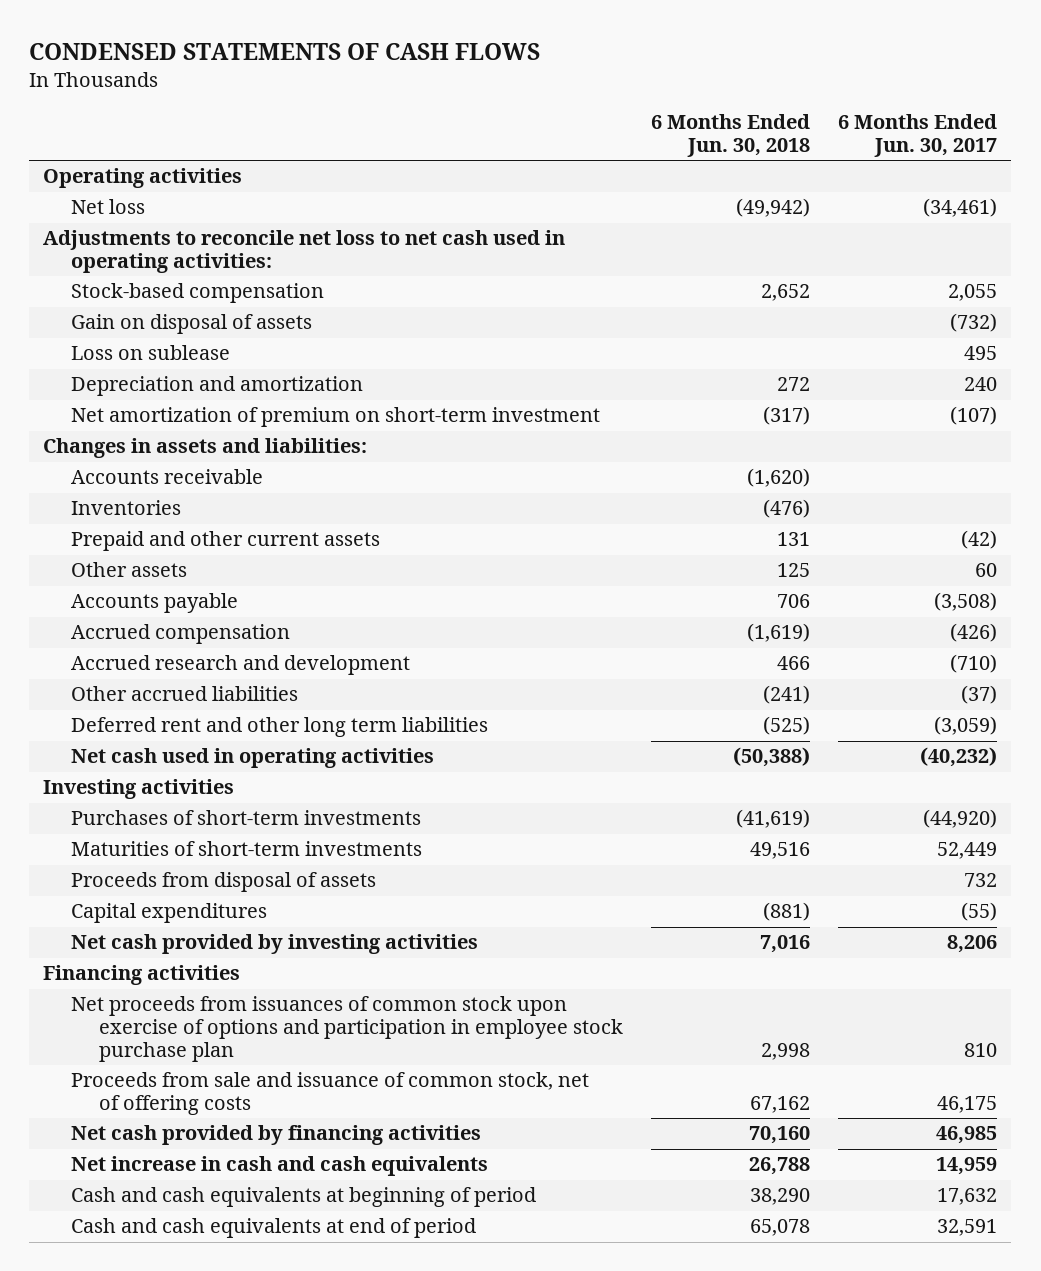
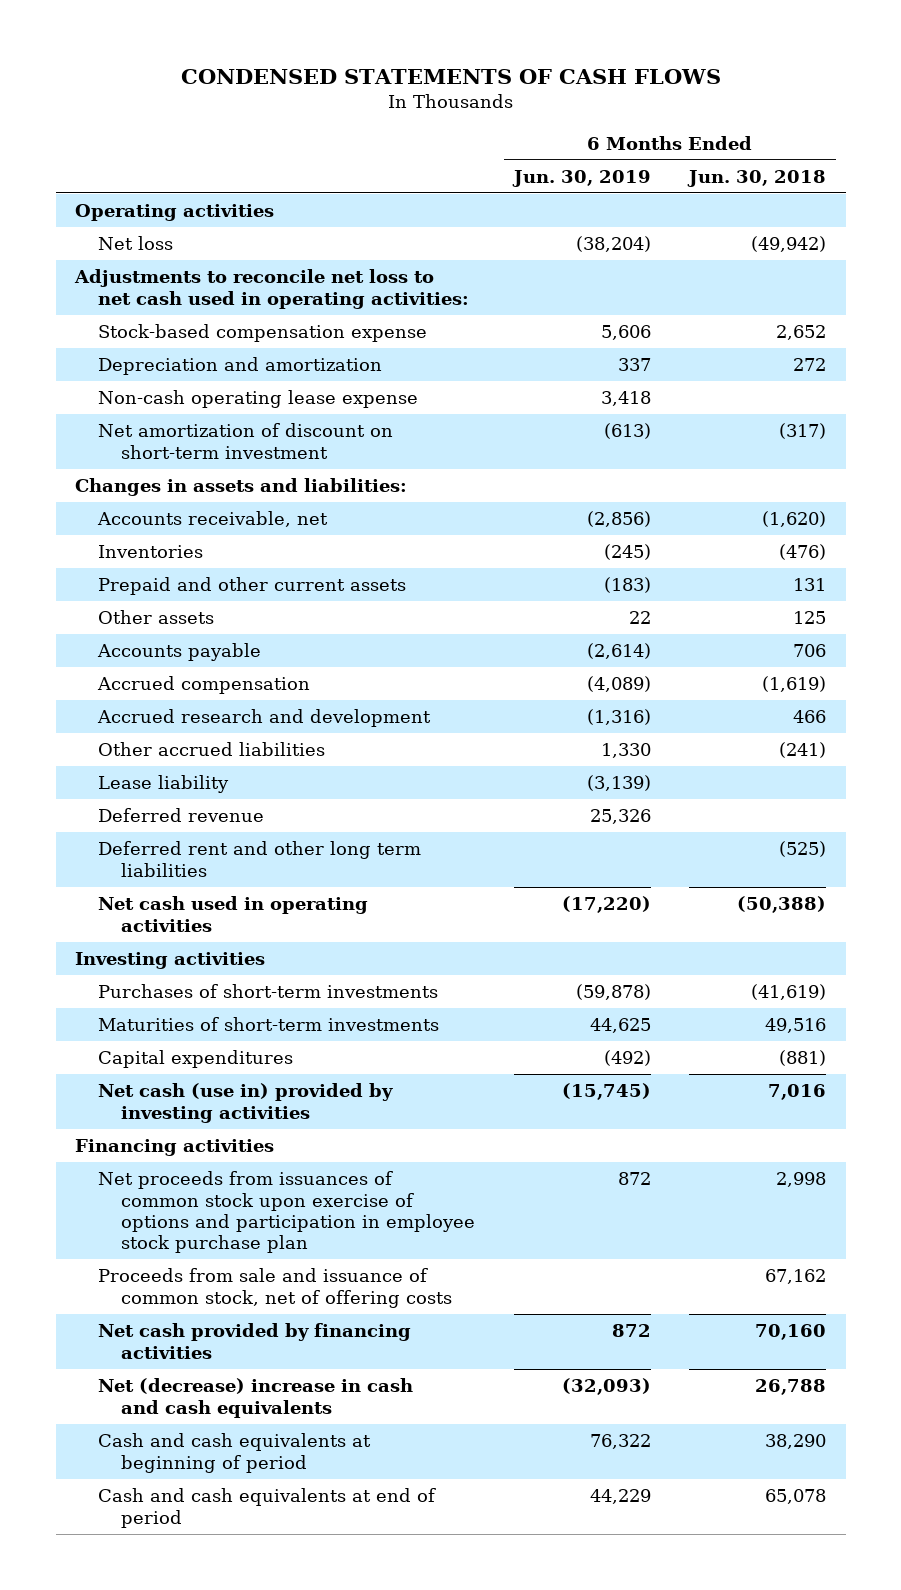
- | 6 Months Ended Jun. 30, 2018 | 6 Months Ended Jun. 30, 2017
+ | 6 Months Ended Jun. 30, 2019 | 6 Months Ended Jun. 30, 2018
- Stock-based compensation | 2,652 | 2,055
- Gain on disposal of assets | | (732)
- Loss on sublease | | 495
+ Stock-based compensation expense | 5,606 | 2,652
- Net amortization of premium on short-term investment | (317) | (107)
+ Non-cash operating lease expense | 3,418 |
+ Net amortization of discount on short-term investment | (613) | (317)
- Accounts receivable | (1,620) |
+ Accounts receivable, net | (2,856) | (1,620)
+ Lease liability | (3,139) |
+ Deferred revenue | 25,326 |
- Proceeds from disposal of assets | | 732
- Net cash provided by investing activities | 7,016 | 8,206
+ Net cash (use in) provided by investing activities | (15,745) | 7,016
- Net increase in cash and cash equivalents | 26,788 | 14,959
+ Net (decrease) increase in cash and cash equivalents | (32,093) | 26,788

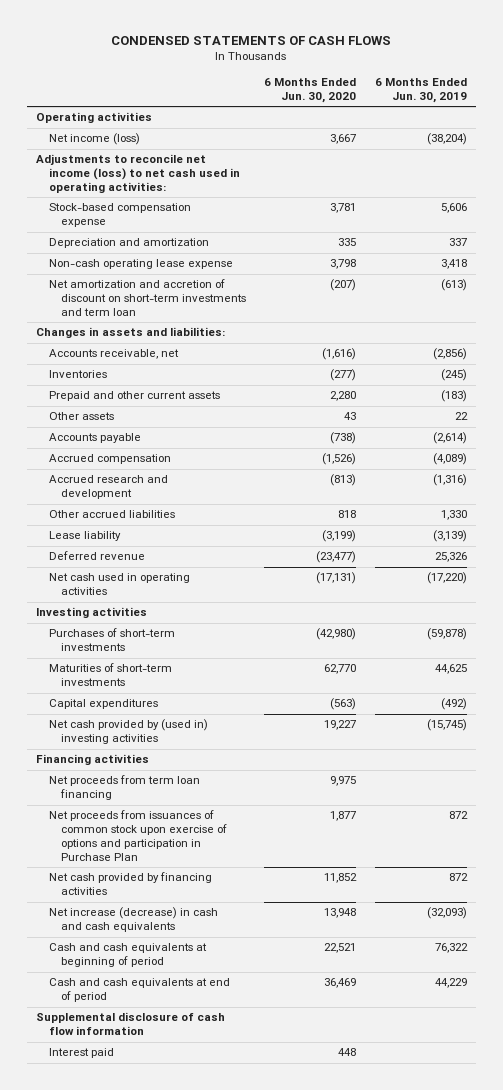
- | 6 Months Ended Jun. 30, 2019 | 6 Months Ended Jun. 30, 2018
+ | 6 Months Ended Jun. 30, 2020 | 6 Months Ended Jun. 30, 2019
- Net loss | (38,204) | (49,942)
- Adjustments to reconcile net loss to net cash used in operating activities:
+ Net income (loss) | 3,667 | (38,204)
+ Adjustments to reconcile net income (loss) to net cash used in operating activities:
- Net amortization of discount on short-term investment | (613) | (317)
+ Net amortization and accretion of discount on short-term investments and term loan | (207) | (613)
- Deferred rent and other long term liabilities | | (525)
- Net cash (use in) provided by investing activities | (15,745) | 7,016
+ Net cash provided by (used in) investing activities | 19,227 | (15,745)
- Net proceeds from issuances of common stock upon exercise of options and participation in employee stock purchase plan | 872 | 2,998
- Proceeds from sale and issuance of common stock, net of offering costs | | 67,162
+ Net proceeds from term loan financing | 9,975 |
+ Net proceeds from issuances of common stock upon exercise of options and participation in Purchase Plan | 1,877 | 872
- Net (decrease) increase in cash and cash equivalents | (32,093) | 26,788
+ Net increase (decrease) in cash and cash equivalents | 13,948 | (32,093)
+ Supplemental disclosure of cash flow information
+ Interest paid | 448 |

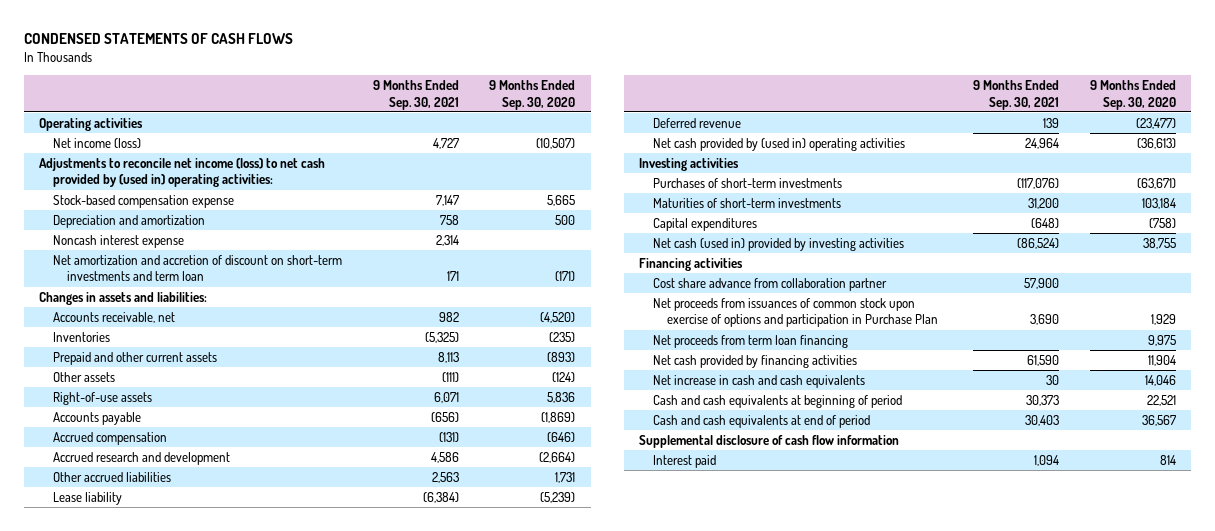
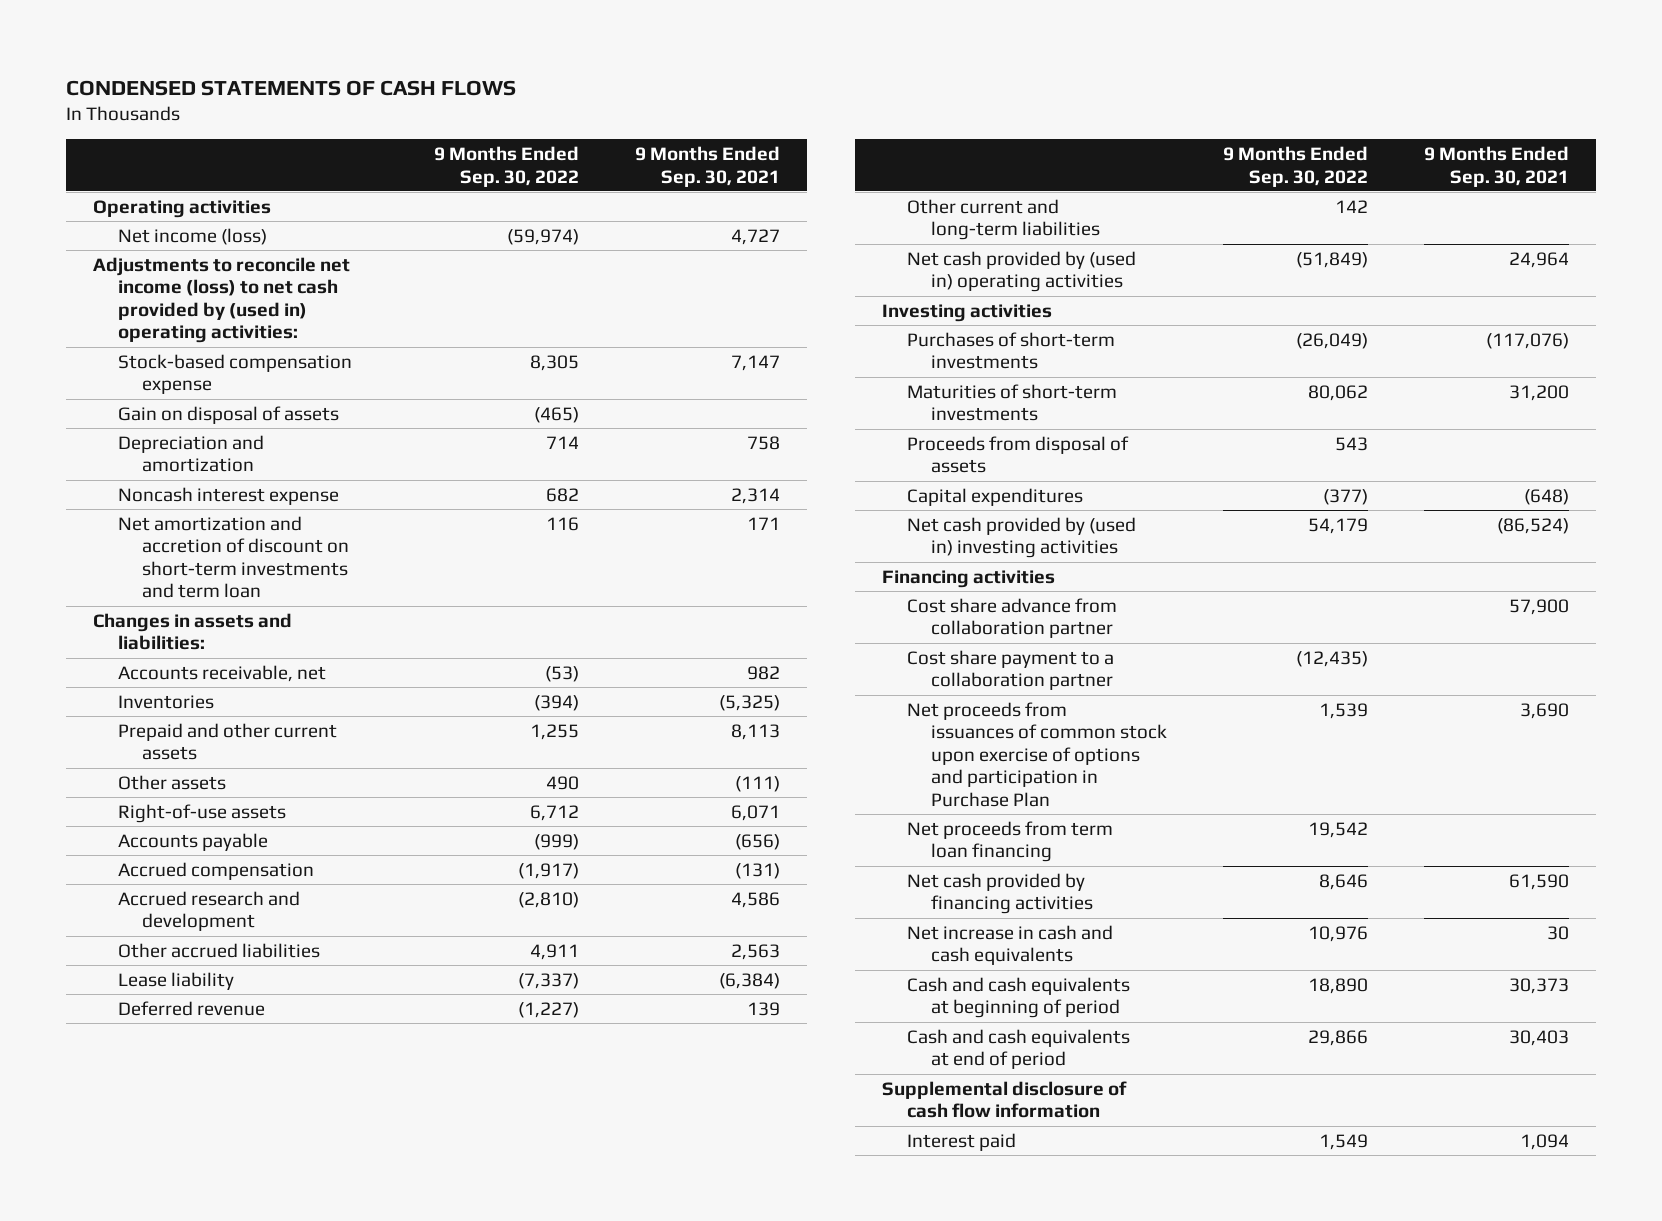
- | 9 Months Ended Sep. 30, 2021 | 9 Months Ended Sep. 30, 2020
+ | 9 Months Ended Sep. 30, 2022 | 9 Months Ended Sep. 30, 2021
+ Gain on disposal of assets | (465) |
+ Other current and long-term liabilities | 142 |
+ Proceeds from disposal of assets | 543 |
- Net cash (used in) provided by investing activities | (86,524) | 38,755
+ Net cash provided by (used in) investing activities | 54,179 | (86,524)
+ Cost share payment to a collaboration partner | (12,435) |

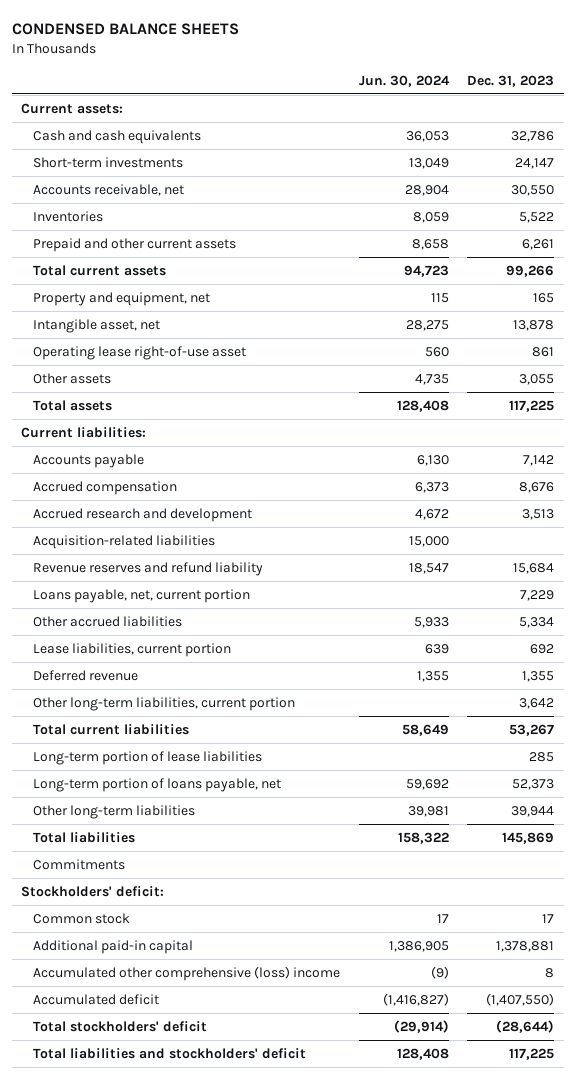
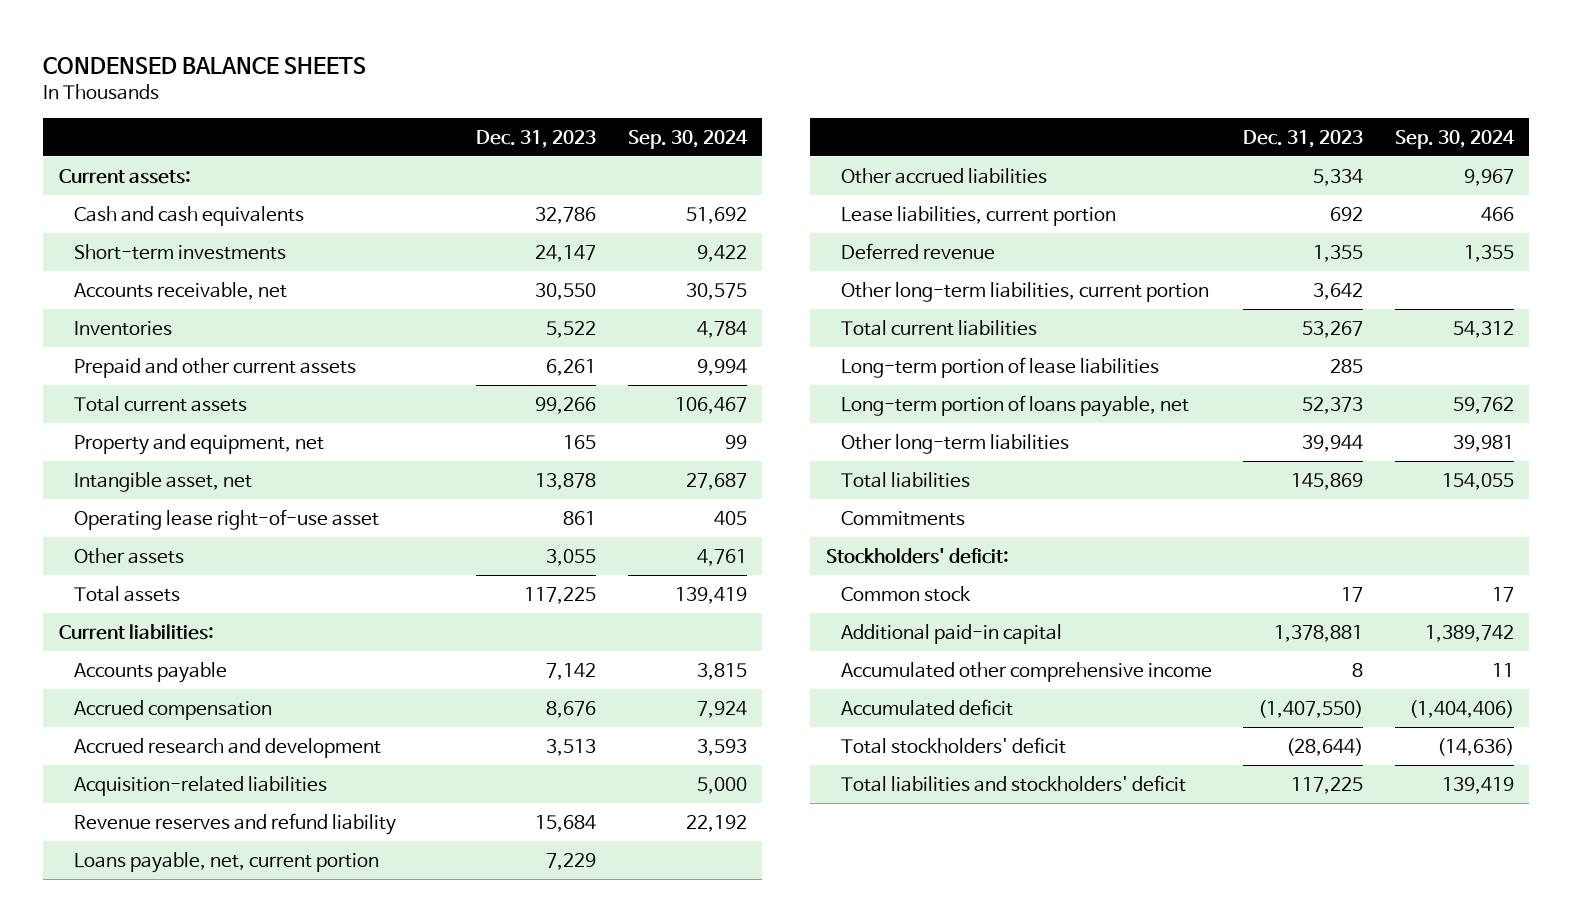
- | Jun. 30, 2024 | Dec. 31, 2023
+ | Dec. 31, 2023 | Sep. 30, 2024
- Accumulated other comprehensive (loss) income | (9) | 8
+ Accumulated other comprehensive income | 8 | 11

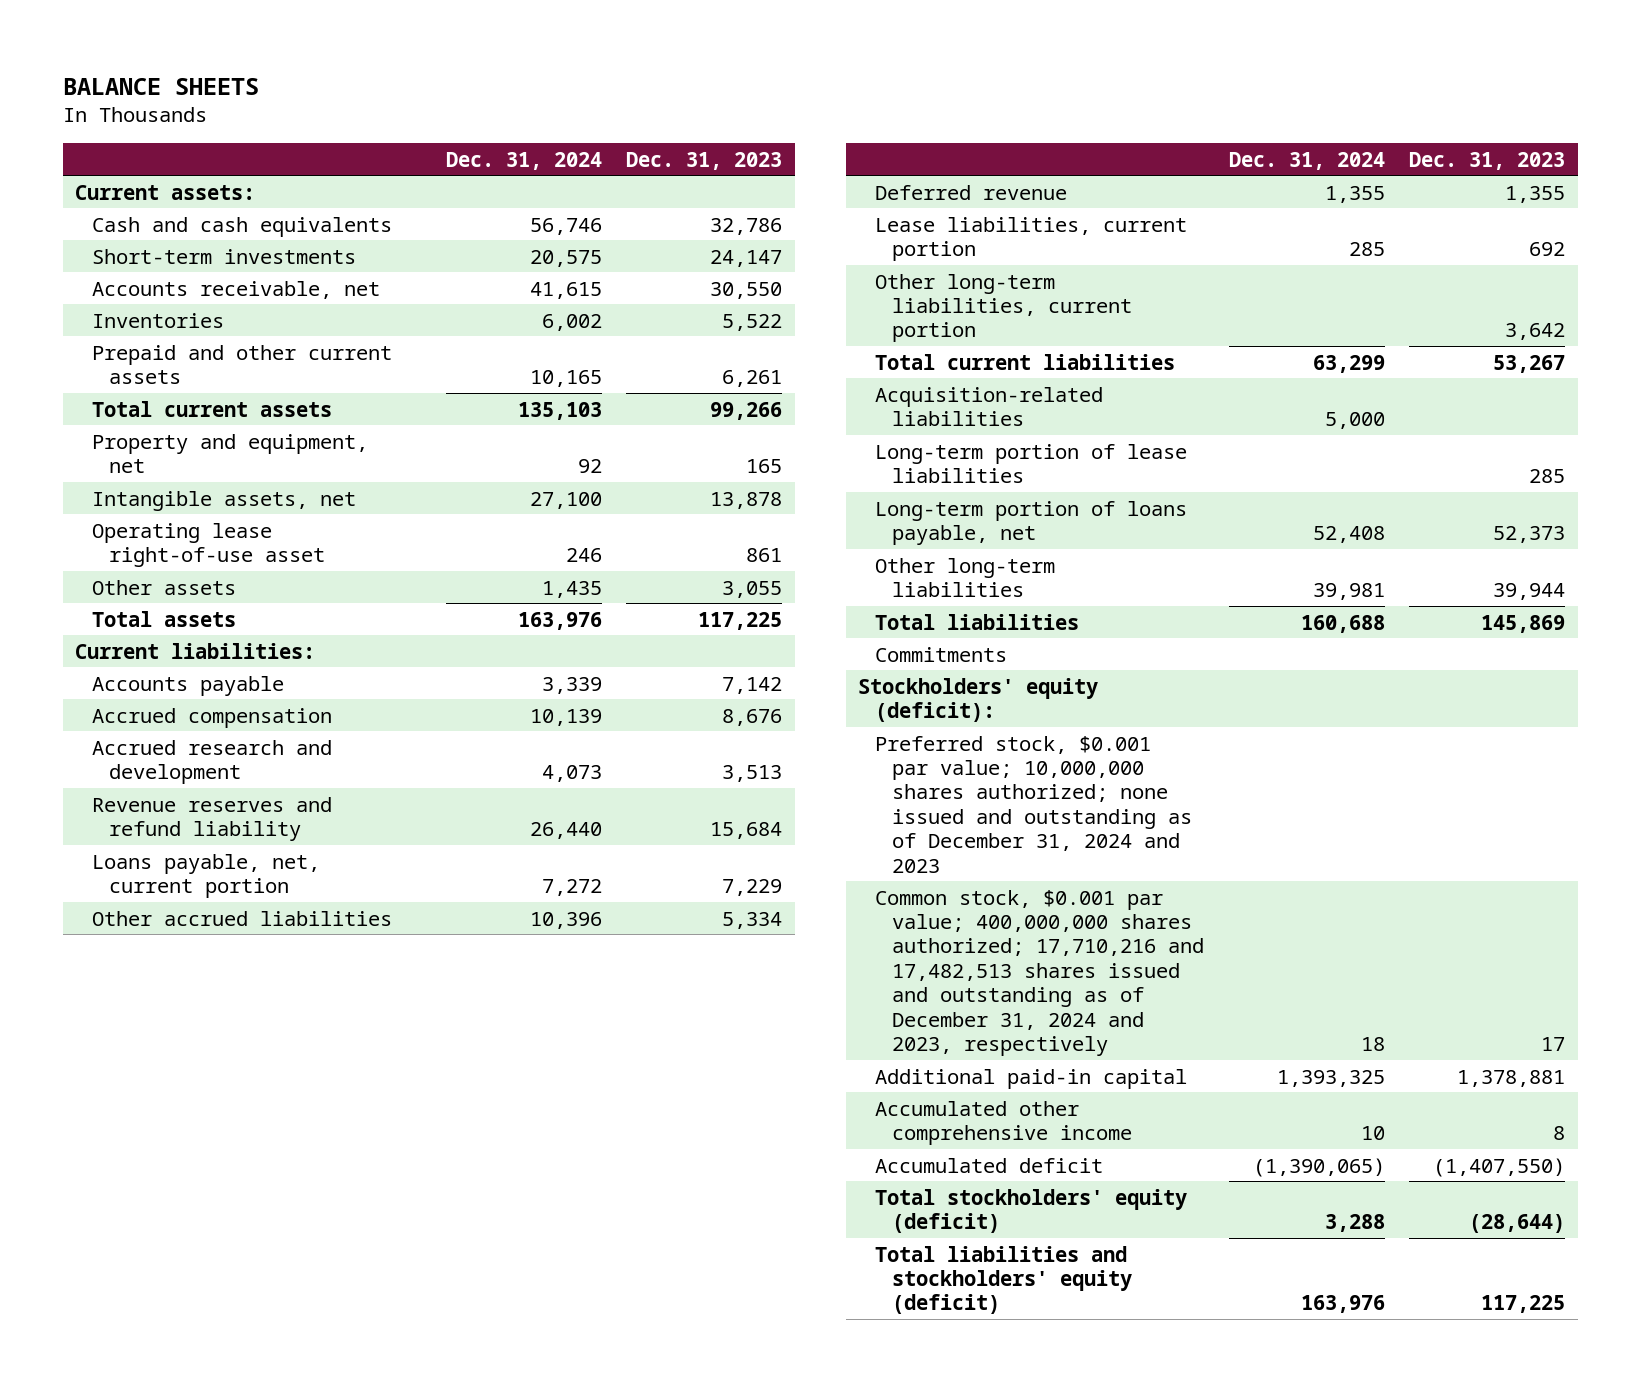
- CONDENSED BALANCE SHEETS
+ BALANCE SHEETS
- | Dec. 31, 2023 | Sep. 30, 2024
+ | Dec. 31, 2024 | Dec. 31, 2023
- Intangible asset, net | 13,878 | 27,687
+ Intangible assets, net | 27,100 | 13,878
moved down: Lease liabilities, current portion | 285 | 692
moved down: Acquisition-related liabilities | 5,000 |
- Stockholders' deficit:
- Common stock | 17 | 17
+ Stockholders' equity (deficit):
+ Preferred stock, $0.001 par value; 10,000,000 shares authorized; none issued and outstanding as of December 31, 2024 and 2023
+ Common stock, $0.001 par value; 400,000,000 shares authorized; 17,710,216 and 17,482,513 shares issued and outstanding as of December 31, 2024 and 2023, respectively | 18 | 17
- Total stockholders' deficit | (28,644) | (14,636)
- Total liabilities and stockholders' deficit | 117,225 | 139,419
+ Total stockholders' equity (deficit) | 3,288 | (28,644)
+ Total liabilities and stockholders' equity (deficit) | 163,976 | 117,225

